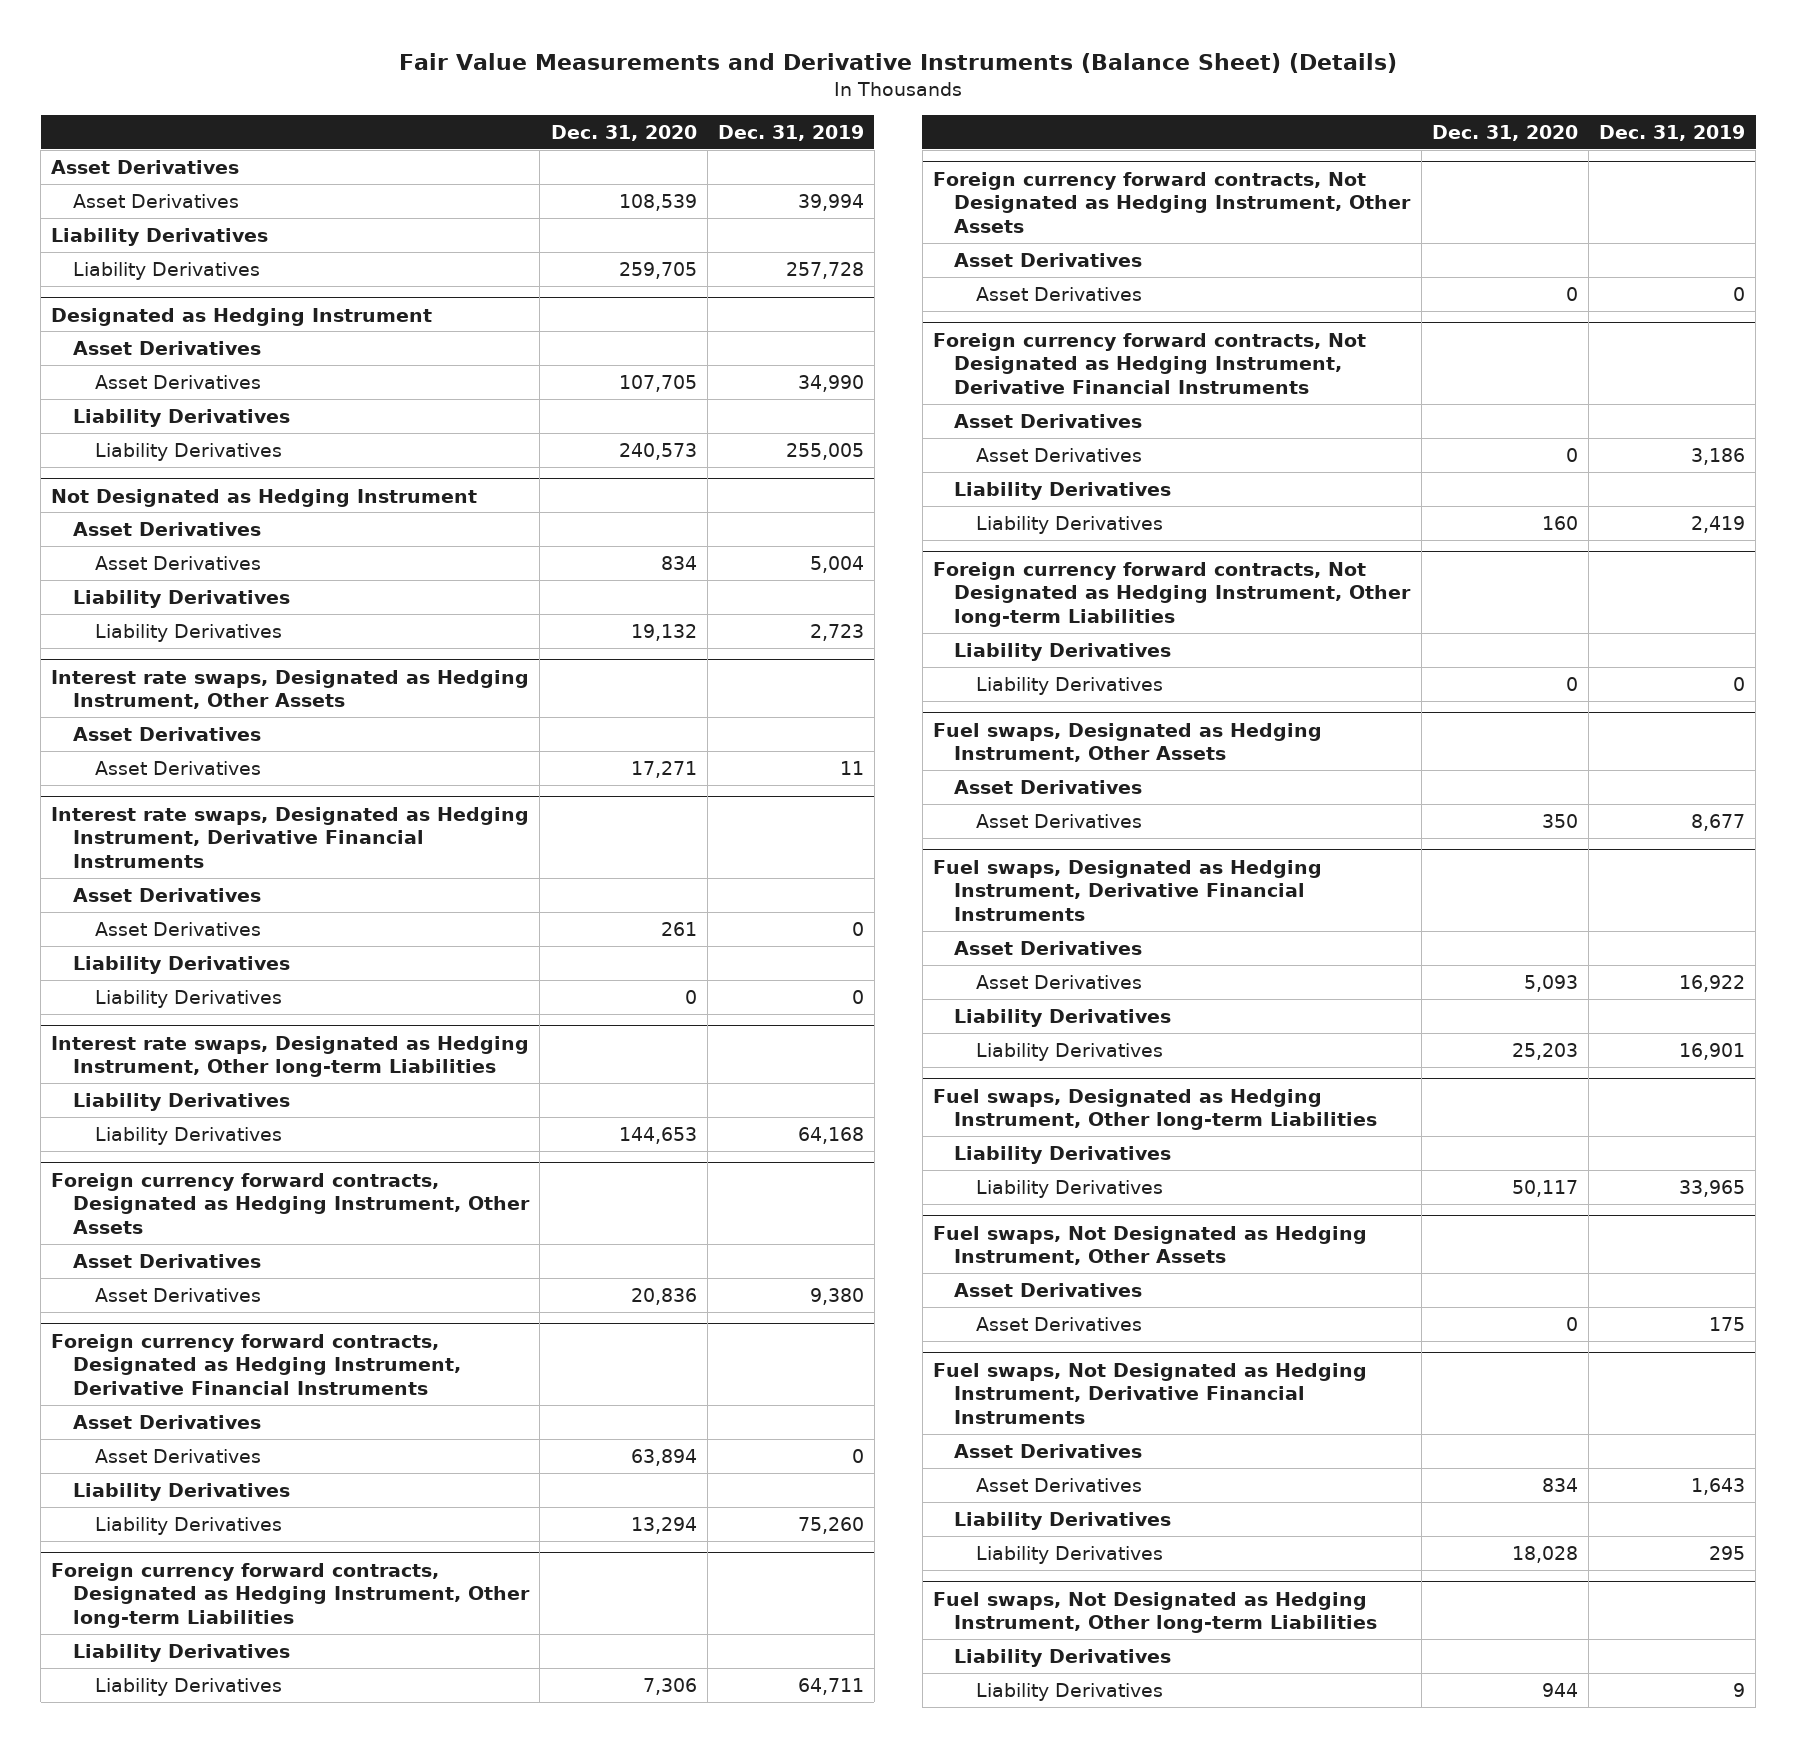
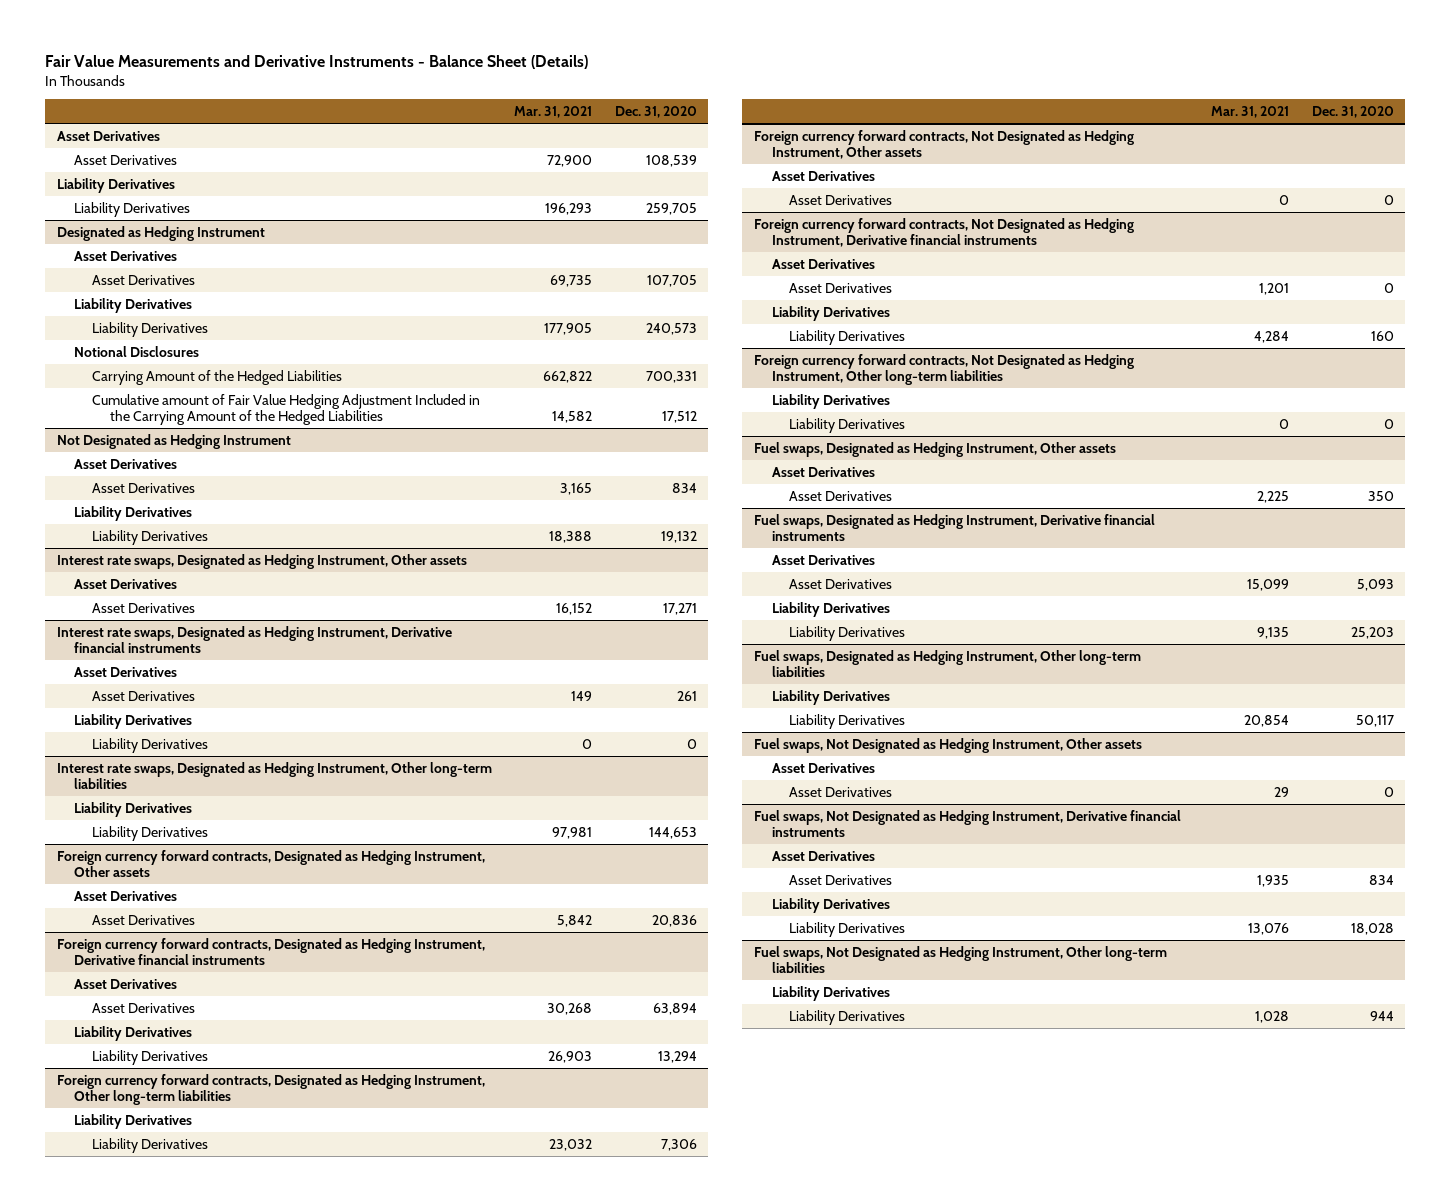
- Fair Value Measurements and Derivative Instruments (Balance Sheet) (Details)
+ Fair Value Measurements and Derivative Instruments - Balance Sheet (Details)
- | Dec. 31, 2020 | Dec. 31, 2019
+ | Mar. 31, 2021 | Dec. 31, 2020
@ Designated as Hedging Instrument
+ Notional Disclosures
+ Carrying Amount of the Hedged Liabilities | 662,822 | 700,331
+ Cumulative amount of Fair Value Hedging Adjustment Included in the Carrying Amount of the Hedged Liabilities | 14,582 | 17,512
- Interest rate swaps, Designated as Hedging Instrument, Other Assets
+ Interest rate swaps, Designated as Hedging Instrument, Other assets
- Interest rate swaps, Designated as Hedging Instrument, Derivative Financial Instruments
+ Interest rate swaps, Designated as Hedging Instrument, Derivative financial instruments
- Interest rate swaps, Designated as Hedging Instrument, Other long-term Liabilities
+ Interest rate swaps, Designated as Hedging Instrument, Other long-term liabilities
- Foreign currency forward contracts, Designated as Hedging Instrument, Other Assets
+ Foreign currency forward contracts, Designated as Hedging Instrument, Other assets
- Foreign currency forward contracts, Designated as Hedging Instrument, Derivative Financial Instruments
+ Foreign currency forward contracts, Designated as Hedging Instrument, Derivative financial instruments
- Foreign currency forward contracts, Designated as Hedging Instrument, Other long-term Liabilities
+ Foreign currency forward contracts, Designated as Hedging Instrument, Other long-term liabilities
- Foreign currency forward contracts, Not Designated as Hedging Instrument, Other Assets
+ Foreign currency forward contracts, Not Designated as Hedging Instrument, Other assets
- Foreign currency forward contracts, Not Designated as Hedging Instrument, Derivative Financial Instruments
+ Foreign currency forward contracts, Not Designated as Hedging Instrument, Derivative financial instruments
- Foreign currency forward contracts, Not Designated as Hedging Instrument, Other long-term Liabilities
+ Foreign currency forward contracts, Not Designated as Hedging Instrument, Other long-term liabilities
- Fuel swaps, Designated as Hedging Instrument, Other Assets
+ Fuel swaps, Designated as Hedging Instrument, Other assets
- Fuel swaps, Designated as Hedging Instrument, Derivative Financial Instruments
+ Fuel swaps, Designated as Hedging Instrument, Derivative financial instruments
- Fuel swaps, Designated as Hedging Instrument, Other long-term Liabilities
+ Fuel swaps, Designated as Hedging Instrument, Other long-term liabilities
- Fuel swaps, Not Designated as Hedging Instrument, Other Assets
+ Fuel swaps, Not Designated as Hedging Instrument, Other assets
- Fuel swaps, Not Designated as Hedging Instrument, Derivative Financial Instruments
+ Fuel swaps, Not Designated as Hedging Instrument, Derivative financial instruments
- Fuel swaps, Not Designated as Hedging Instrument, Other long-term Liabilities
+ Fuel swaps, Not Designated as Hedging Instrument, Other long-term liabilities

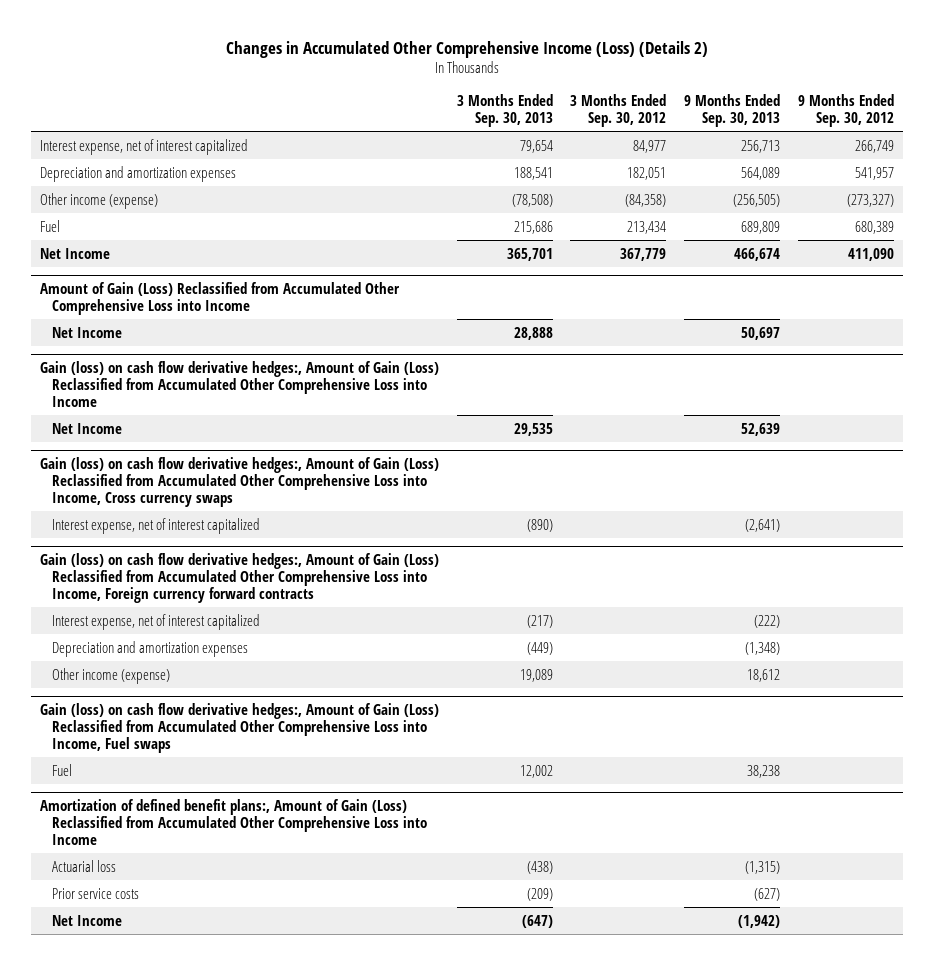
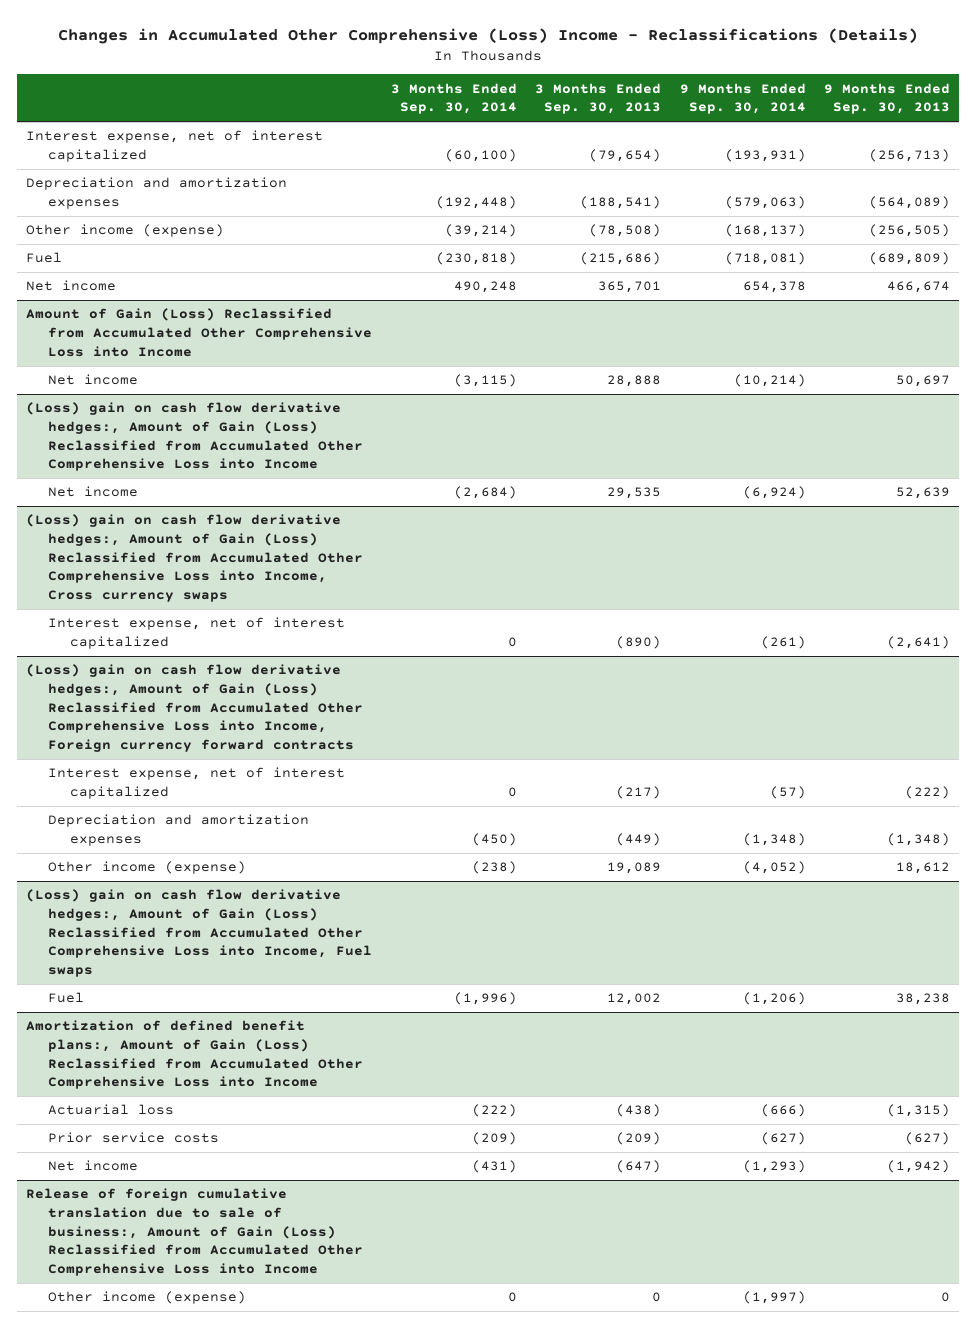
- Changes in Accumulated Other Comprehensive Income (Loss) (Details 2)
+ Changes in Accumulated Other Comprehensive (Loss) Income - Reclassifications (Details)
- | 3 Months Ended Sep. 30, 2013 | 3 Months Ended Sep. 30, 2012 | 9 Months Ended Sep. 30, 2013 | 9 Months Ended Sep. 30, 2012
+ | 3 Months Ended Sep. 30, 2014 | 3 Months Ended Sep. 30, 2013 | 9 Months Ended Sep. 30, 2014 | 9 Months Ended Sep. 30, 2013
- Interest expense, net of interest capitalized | 79,654 | 84,977 | 256,713 | 266,749
- Depreciation and amortization expenses | 188,541 | 182,051 | 564,089 | 541,957
+ Interest expense, net of interest capitalized | (60,100) | (79,654) | (193,931) | (256,713)
+ Depreciation and amortization expenses | (192,448) | (188,541) | (579,063) | (564,089)
- Fuel | 215,686 | 213,434 | 689,809 | 680,389
- Net Income | 365,701 | 367,779 | 466,674 | 411,090
+ Fuel | (230,818) | (215,686) | (718,081) | (689,809)
+ Net income | 490,248 | 365,701 | 654,378 | 466,674
@ Amount of Gain (Loss) Reclassified from Accumulated Other Comprehensive Loss into Income
- Net Income | 28,888 | | 50,697 |
- Gain (loss) on cash flow derivative hedges:, Amount of Gain (Loss) Reclassified from Accumulated Other Comprehensive Loss into Income
- Net Income | 29,535 | | 52,639 |
- Gain (loss) on cash flow derivative hedges:, Amount of Gain (Loss) Reclassified from Accumulated Other Comprehensive Loss into Income, Cross currency swaps
@ Amount of Gain (Loss) Reclassified from Accumulated Other Comprehensive Loss into Income
+ Net income | (3,115) | 28,888 | (10,214) | 50,697
+ (Loss) gain on cash flow derivative hedges:, Amount of Gain (Loss) Reclassified from Accumulated Other Comprehensive Loss into Income
+ Net income | (2,684) | 29,535 | (6,924) | 52,639
+ (Loss) gain on cash flow derivative hedges:, Amount of Gain (Loss) Reclassified from Accumulated Other Comprehensive Loss into Income, Cross currency swaps
- Gain (loss) on cash flow derivative hedges:, Amount of Gain (Loss) Reclassified from Accumulated Other Comprehensive Loss into Income, Foreign currency forward contracts
+ (Loss) gain on cash flow derivative hedges:, Amount of Gain (Loss) Reclassified from Accumulated Other Comprehensive Loss into Income, Foreign currency forward contracts
- Gain (loss) on cash flow derivative hedges:, Amount of Gain (Loss) Reclassified from Accumulated Other Comprehensive Loss into Income, Fuel swaps
+ (Loss) gain on cash flow derivative hedges:, Amount of Gain (Loss) Reclassified from Accumulated Other Comprehensive Loss into Income, Fuel swaps
@ Amortization of defined benefit plans:, Amount of Gain (Loss) Reclassified from Accumulated Other Comprehensive Loss into Income
- Net Income | (647) | | (1,942) |
+ Net income | (431) | (647) | (1,293) | (1,942)
+ Release of foreign cumulative translation due to sale of business:, Amount of Gain (Loss) Reclassified from Accumulated Other Comprehensive Loss into Income
+ Other income (expense) | 0 | 0 | (1,997) | 0

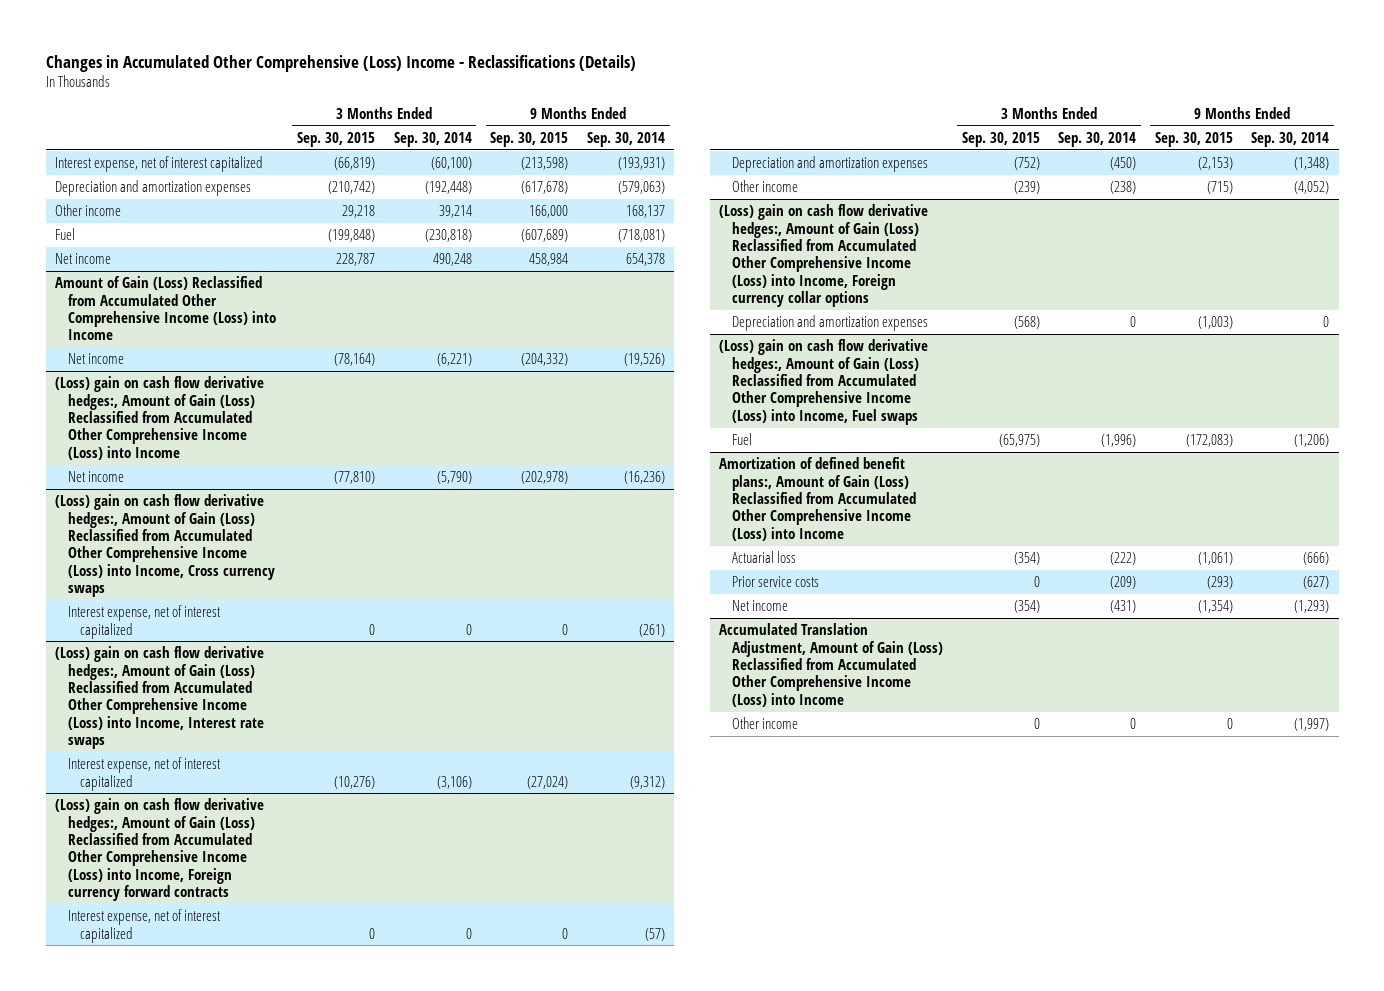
- | 3 Months Ended Sep. 30, 2014 | 3 Months Ended Sep. 30, 2013 | 9 Months Ended Sep. 30, 2014 | 9 Months Ended Sep. 30, 2013
+ | 3 Months Ended Sep. 30, 2015 | 3 Months Ended Sep. 30, 2014 | 9 Months Ended Sep. 30, 2015 | 9 Months Ended Sep. 30, 2014
- Other income (expense) | (39,214) | (78,508) | (168,137) | (256,505)
+ Other income | 29,218 | 39,214 | 166,000 | 168,137
- Amount of Gain (Loss) Reclassified from Accumulated Other Comprehensive Loss into Income
- Net income | (3,115) | 28,888 | (10,214) | 50,697
- (Loss) gain on cash flow derivative hedges:, Amount of Gain (Loss) Reclassified from Accumulated Other Comprehensive Loss into Income
- Net income | (2,684) | 29,535 | (6,924) | 52,639
- (Loss) gain on cash flow derivative hedges:, Amount of Gain (Loss) Reclassified from Accumulated Other Comprehensive Loss into Income, Cross currency swaps
+ Amount of Gain (Loss) Reclassified from Accumulated Other Comprehensive Income (Loss) into Income
+ Net income | (78,164) | (6,221) | (204,332) | (19,526)
+ (Loss) gain on cash flow derivative hedges:, Amount of Gain (Loss) Reclassified from Accumulated Other Comprehensive Income (Loss) into Income
+ Net income | (77,810) | (5,790) | (202,978) | (16,236)
+ (Loss) gain on cash flow derivative hedges:, Amount of Gain (Loss) Reclassified from Accumulated Other Comprehensive Income (Loss) into Income, Cross currency swaps
- (Loss) gain on cash flow derivative hedges:, Amount of Gain (Loss) Reclassified from Accumulated Other Comprehensive Loss into Income, Foreign currency forward contracts
+ (Loss) gain on cash flow derivative hedges:, Amount of Gain (Loss) Reclassified from Accumulated Other Comprehensive Income (Loss) into Income, Interest rate swaps
+ Interest expense, net of interest capitalized | (10,276) | (3,106) | (27,024) | (9,312)
+ (Loss) gain on cash flow derivative hedges:, Amount of Gain (Loss) Reclassified from Accumulated Other Comprehensive Income (Loss) into Income, Foreign currency forward contracts
- Other income (expense) | (238) | 19,089 | (4,052) | 18,612
- (Loss) gain on cash flow derivative hedges:, Amount of Gain (Loss) Reclassified from Accumulated Other Comprehensive Loss into Income, Fuel swaps
+ Other income | (239) | (238) | (715) | (4,052)
+ (Loss) gain on cash flow derivative hedges:, Amount of Gain (Loss) Reclassified from Accumulated Other Comprehensive Income (Loss) into Income, Foreign currency collar options
+ Depreciation and amortization expenses | (568) | 0 | (1,003) | 0
+ (Loss) gain on cash flow derivative hedges:, Amount of Gain (Loss) Reclassified from Accumulated Other Comprehensive Income (Loss) into Income, Fuel swaps
- Amortization of defined benefit plans:, Amount of Gain (Loss) Reclassified from Accumulated Other Comprehensive Loss into Income
+ Amortization of defined benefit plans:, Amount of Gain (Loss) Reclassified from Accumulated Other Comprehensive Income (Loss) into Income
- Release of foreign cumulative translation due to sale of business:, Amount of Gain (Loss) Reclassified from Accumulated Other Comprehensive Loss into Income
- Other income (expense) | 0 | 0 | (1,997) | 0
+ Accumulated Translation Adjustment, Amount of Gain (Loss) Reclassified from Accumulated Other Comprehensive Income (Loss) into Income
+ Other income | 0 | 0 | 0 | (1,997)

